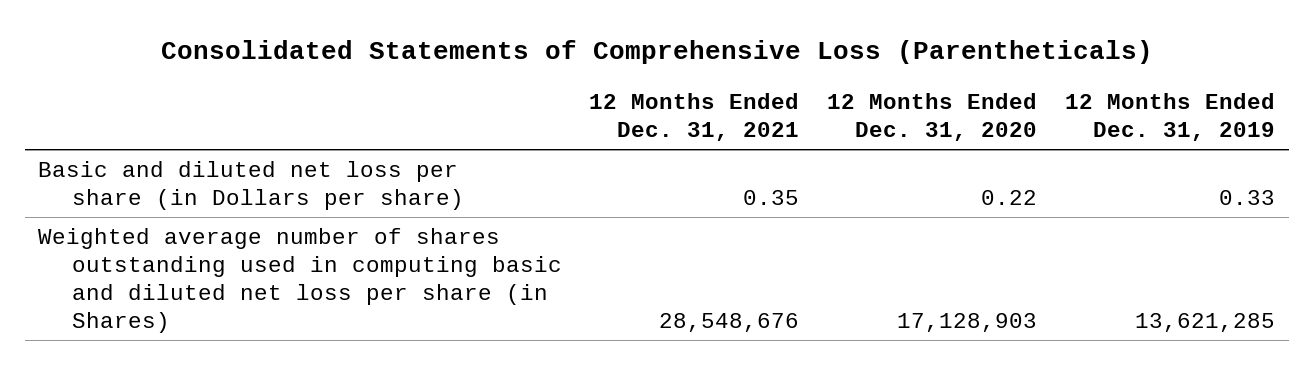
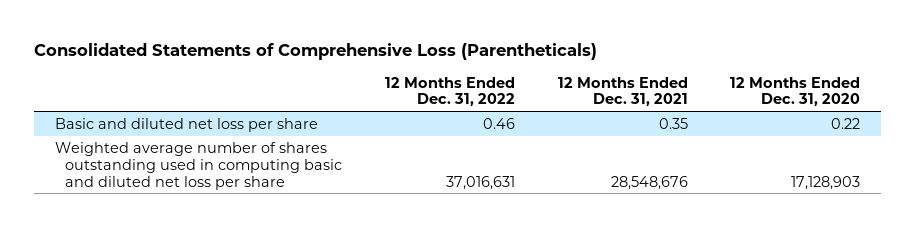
- | 12 Months Ended Dec. 31, 2021 | 12 Months Ended Dec. 31, 2020 | 12 Months Ended Dec. 31, 2019
+ | 12 Months Ended Dec. 31, 2022 | 12 Months Ended Dec. 31, 2021 | 12 Months Ended Dec. 31, 2020
- Basic and diluted net loss per share (in Dollars per share) | 0.35 | 0.22 | 0.33
- Weighted average number of shares outstanding used in computing basic and diluted net loss per share (in Shares) | 28,548,676 | 17,128,903 | 13,621,285
+ Basic and diluted net loss per share | 0.46 | 0.35 | 0.22
+ Weighted average number of shares outstanding used in computing basic and diluted net loss per share | 37,016,631 | 28,548,676 | 17,128,903

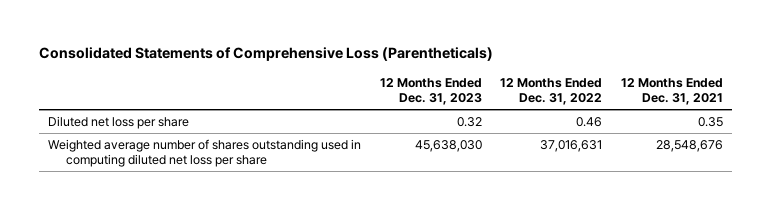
- | 12 Months Ended Dec. 31, 2022 | 12 Months Ended Dec. 31, 2021 | 12 Months Ended Dec. 31, 2020
+ | 12 Months Ended Dec. 31, 2023 | 12 Months Ended Dec. 31, 2022 | 12 Months Ended Dec. 31, 2021
- Basic and diluted net loss per share | 0.46 | 0.35 | 0.22
- Weighted average number of shares outstanding used in computing basic and diluted net loss per share | 37,016,631 | 28,548,676 | 17,128,903
+ Diluted net loss per share | 0.32 | 0.46 | 0.35
+ Weighted average number of shares outstanding used in computing diluted net loss per share | 45,638,030 | 37,016,631 | 28,548,676

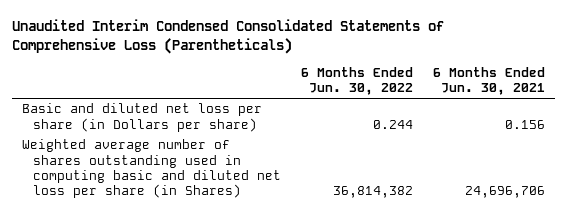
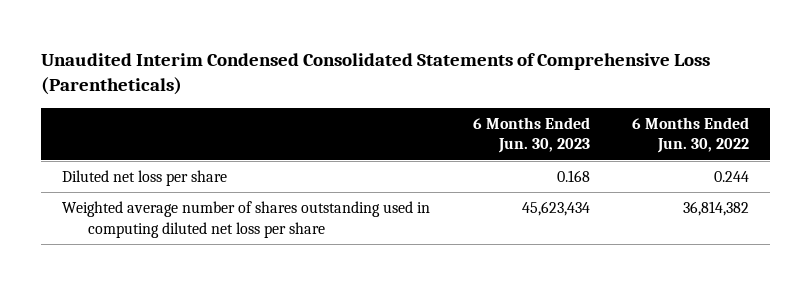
- | 6 Months Ended Jun. 30, 2022 | 6 Months Ended Jun. 30, 2021
+ | 6 Months Ended Jun. 30, 2023 | 6 Months Ended Jun. 30, 2022
- Basic and diluted net loss per share (in Dollars per share) | 0.244 | 0.156
- Weighted average number of shares outstanding used in computing basic and diluted net loss per share (in Shares) | 36,814,382 | 24,696,706
+ Diluted net loss per share | 0.168 | 0.244
+ Weighted average number of shares outstanding used in computing diluted net loss per share | 45,623,434 | 36,814,382

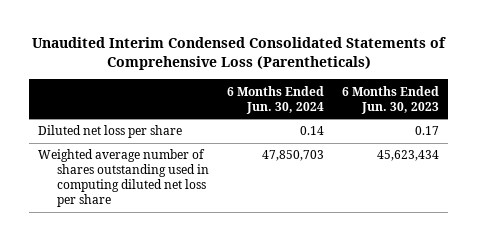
- | 6 Months Ended Jun. 30, 2023 | 6 Months Ended Jun. 30, 2022
+ | 6 Months Ended Jun. 30, 2024 | 6 Months Ended Jun. 30, 2023
- Diluted net loss per share | 0.168 | 0.244
+ Diluted net loss per share | 0.14 | 0.17

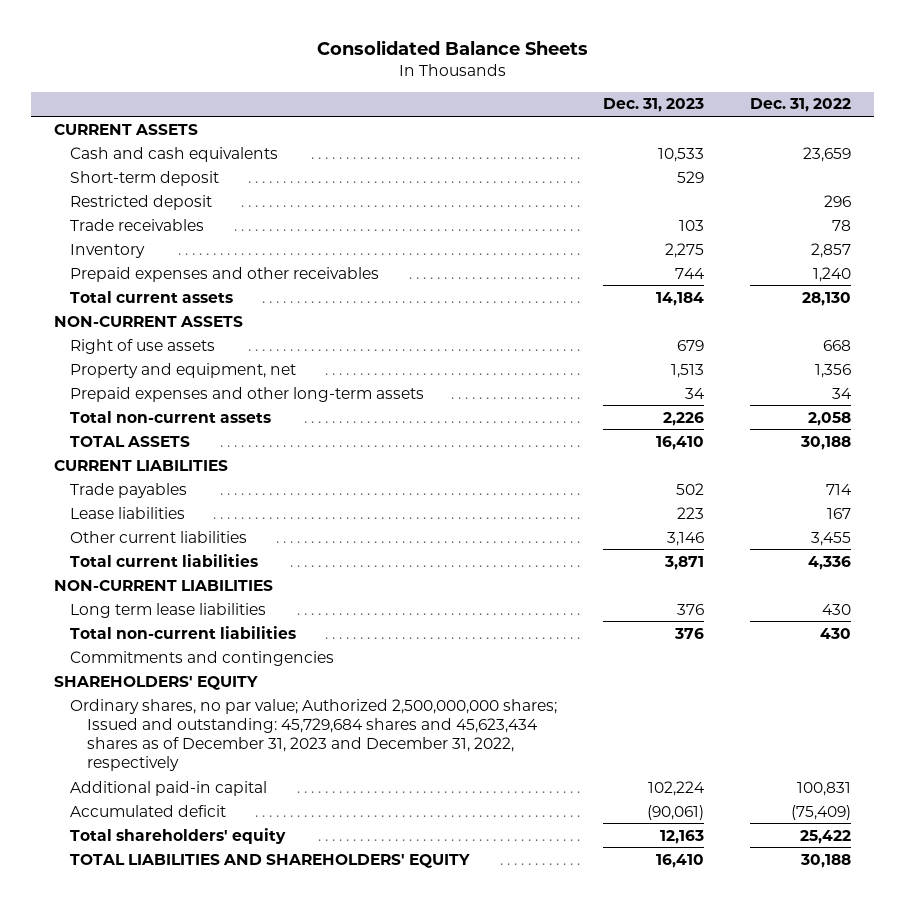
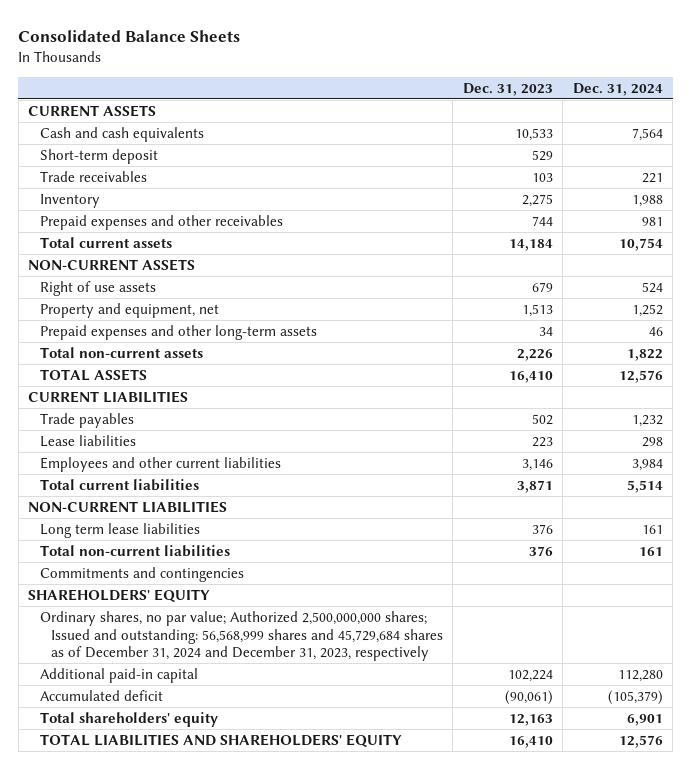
- | Dec. 31, 2023 | Dec. 31, 2022
+ | Dec. 31, 2023 | Dec. 31, 2024
- Restricted deposit | | 296
- Other current liabilities | 3,146 | 3,455
+ Employees and other current liabilities | 3,146 | 3,984
- Ordinary shares, no par value; Authorized 2,500,000,000 shares; Issued and outstanding: 45,729,684 shares and 45,623,434 shares as of December 31, 2023 and December 31, 2022, respectively
+ Ordinary shares, no par value; Authorized 2,500,000,000 shares; Issued and outstanding: 56,568,999 shares and 45,729,684 shares as of December 31, 2024 and December 31, 2023, respectively

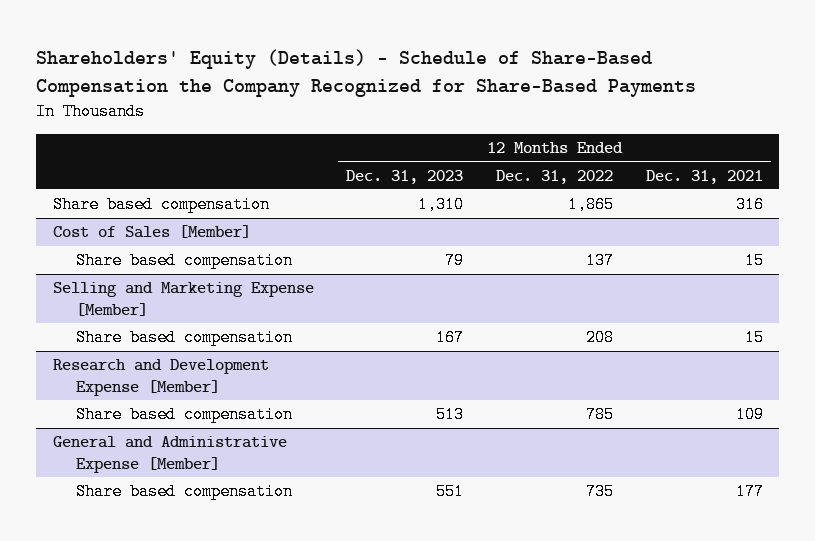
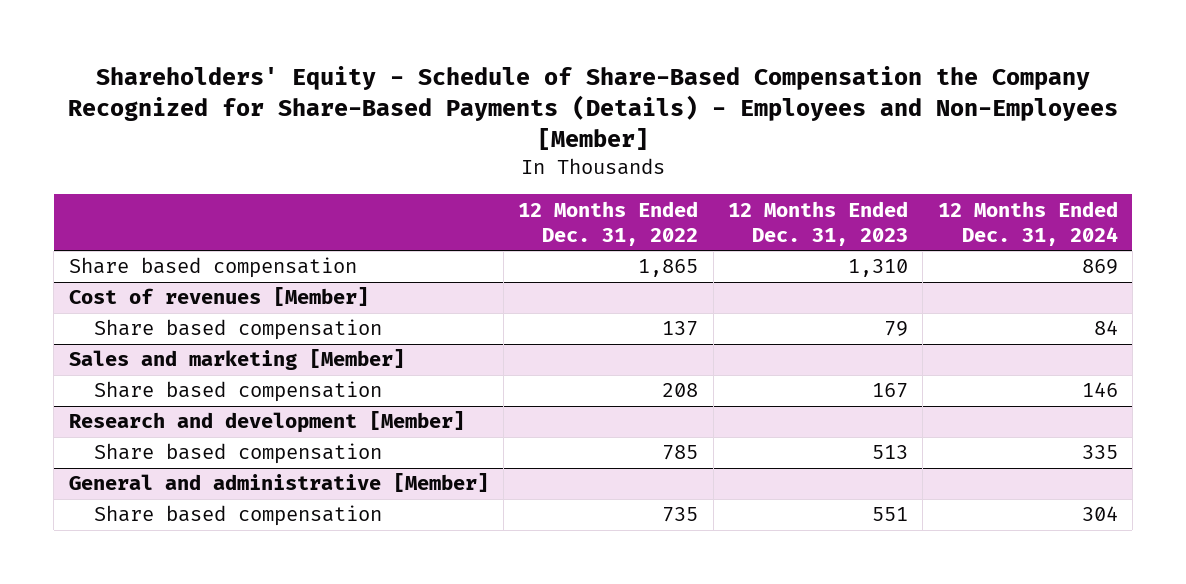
- Shareholders' Equity (Details) - Schedule of Share-Based Compensation the Company Recognized for Share-Based Payments
+ Shareholders' Equity - Schedule of Share-Based Compensation the Company Recognized for Share-Based Payments (Details) - Employees and Non-Employees [Member]
- | 12 Months Ended Dec. 31, 2023 | 12 Months Ended Dec. 31, 2022 | 12 Months Ended Dec. 31, 2021
+ | 12 Months Ended Dec. 31, 2022 | 12 Months Ended Dec. 31, 2023 | 12 Months Ended Dec. 31, 2024
- Cost of Sales [Member]
+ Cost of revenues [Member]
- Selling and Marketing Expense [Member]
+ Sales and marketing [Member]
- Research and Development Expense [Member]
+ Research and development [Member]
- General and Administrative Expense [Member]
+ General and administrative [Member]

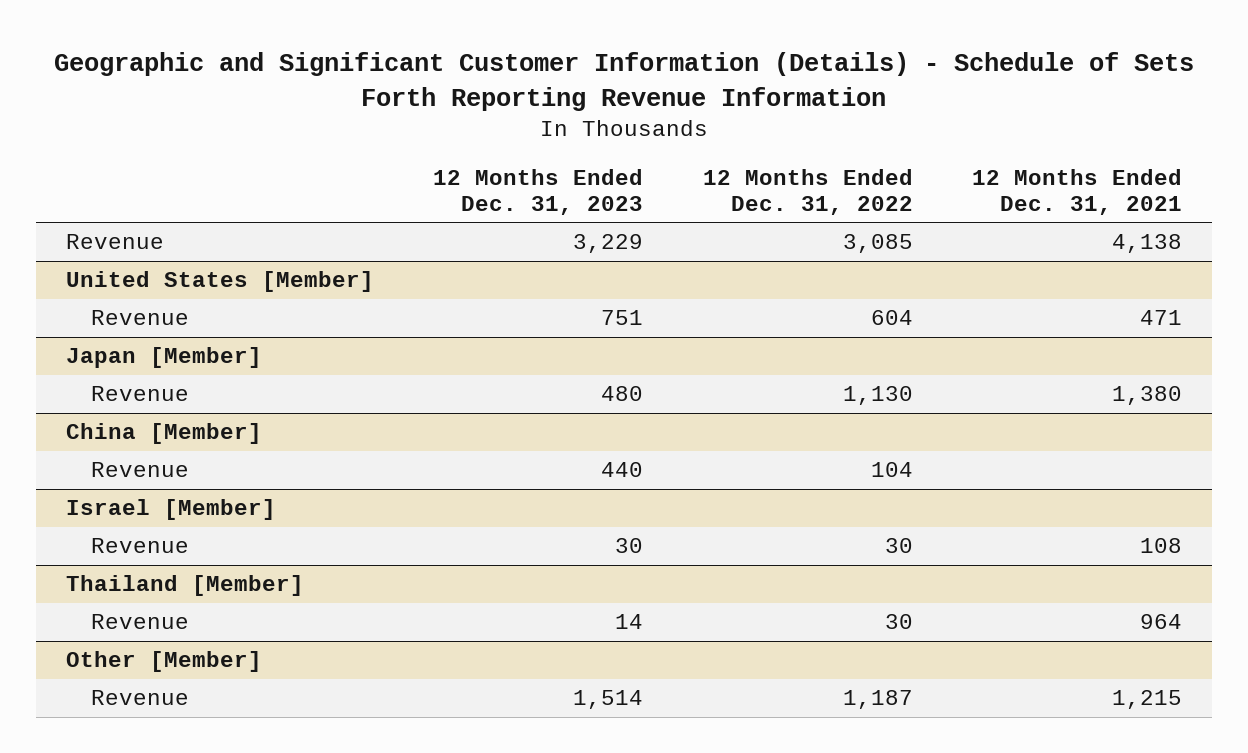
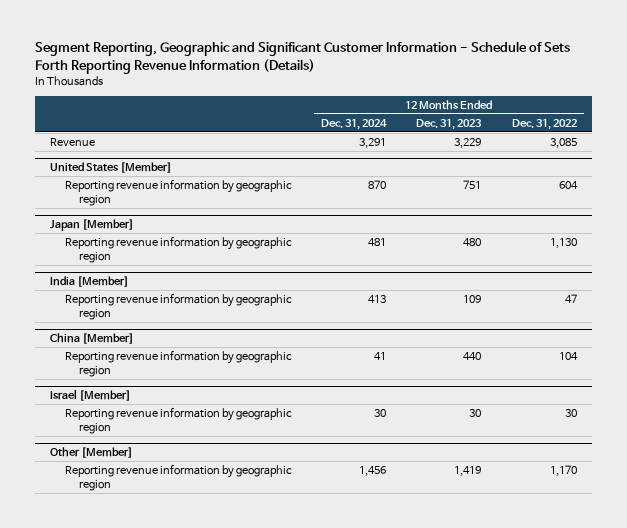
- Geographic and Significant Customer Information (Details) - Schedule of Sets Forth Reporting Revenue Information
+ Segment Reporting, Geographic and Significant Customer Information - Schedule of Sets Forth Reporting Revenue Information (Details)
- | 12 Months Ended Dec. 31, 2023 | 12 Months Ended Dec. 31, 2022 | 12 Months Ended Dec. 31, 2021
+ | 12 Months Ended Dec. 31, 2024 | 12 Months Ended Dec. 31, 2023 | 12 Months Ended Dec. 31, 2022
@ United States [Member]
- Revenue | 751 | 604 | 471
+ Reporting revenue information by geographic region | 870 | 751 | 604
@ Japan [Member]
- Revenue | 480 | 1,130 | 1,380
+ Reporting revenue information by geographic region | 481 | 480 | 1,130
+ India [Member]
+ Reporting revenue information by geographic region | 413 | 109 | 47
@ China [Member]
- Revenue | 440 | 104 |
+ Reporting revenue information by geographic region | 41 | 440 | 104
@ Israel [Member]
- Revenue | 30 | 30 | 108
- Thailand [Member]
- Revenue | 14 | 30 | 964
@ Israel [Member]
+ Reporting revenue information by geographic region | 30 | 30 | 30
@ Other [Member]
- Revenue | 1,514 | 1,187 | 1,215
+ Reporting revenue information by geographic region | 1,456 | 1,419 | 1,170

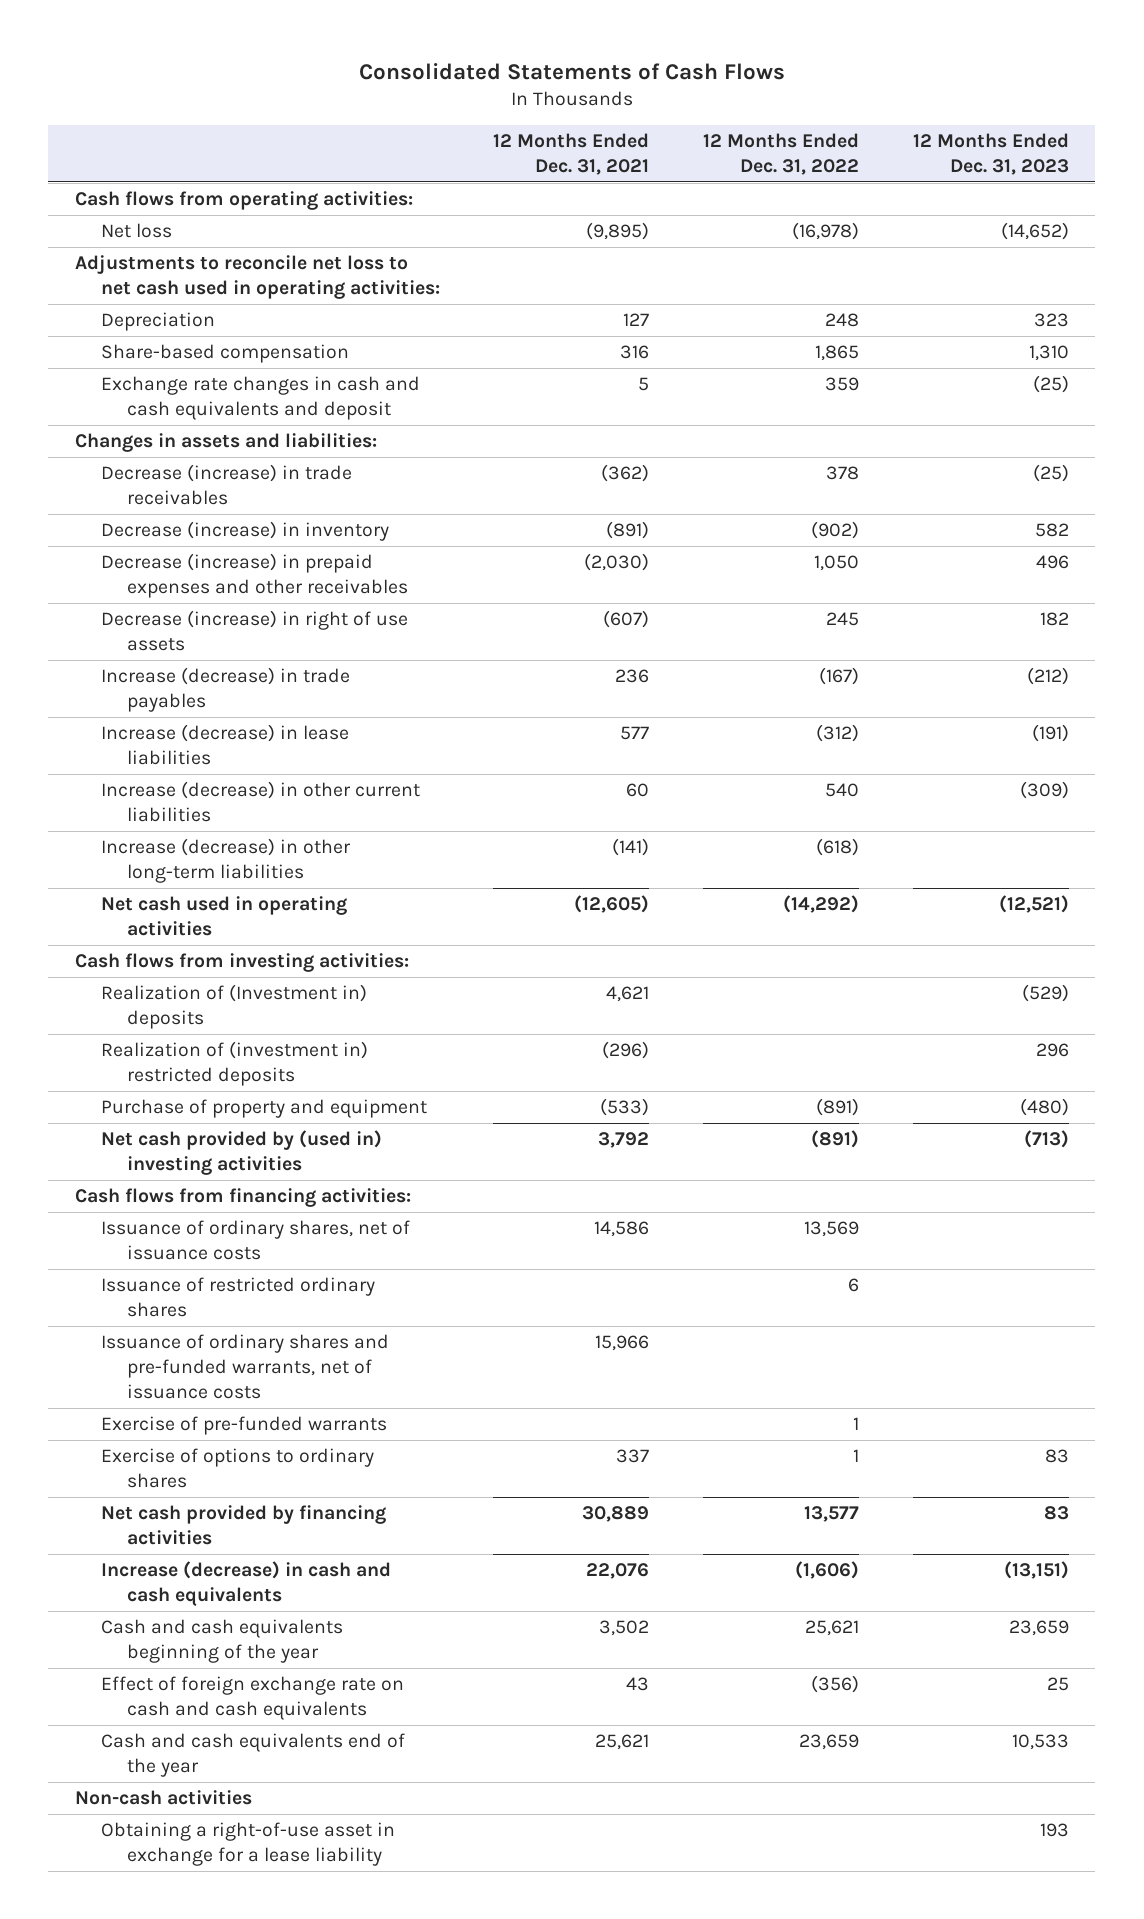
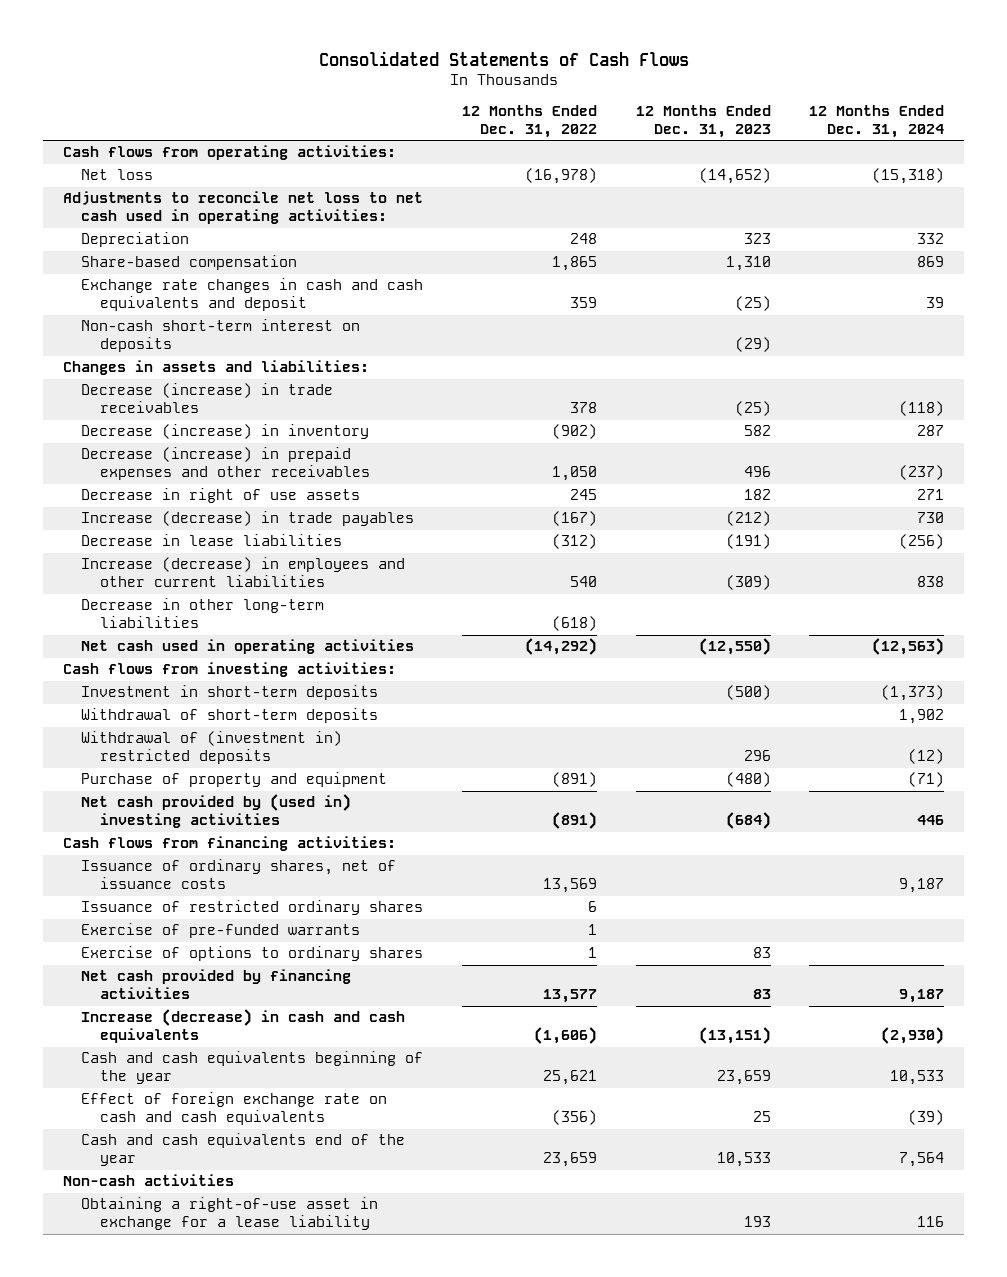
- | 12 Months Ended Dec. 31, 2021 | 12 Months Ended Dec. 31, 2022 | 12 Months Ended Dec. 31, 2023
+ | 12 Months Ended Dec. 31, 2022 | 12 Months Ended Dec. 31, 2023 | 12 Months Ended Dec. 31, 2024
+ Non-cash short-term interest on deposits | | (29) |
- Decrease (increase) in right of use assets | (607) | 245 | 182
+ Decrease in right of use assets | 245 | 182 | 271
- Increase (decrease) in lease liabilities | 577 | (312) | (191)
- Increase (decrease) in other current liabilities | 60 | 540 | (309)
- Increase (decrease) in other long-term liabilities | (141) | (618) |
- Net cash used in operating activities | (12,605) | (14,292) | (12,521)
+ Decrease in lease liabilities | (312) | (191) | (256)
+ Increase (decrease) in employees and other current liabilities | 540 | (309) | 838
+ Decrease in other long-term liabilities | (618) | |
+ Net cash used in operating activities | (14,292) | (12,550) | (12,563)
- Realization of (Investment in) deposits | 4,621 | | (529)
- Realization of (investment in) restricted deposits | (296) | | 296
+ Investment in short-term deposits | | (500) | (1,373)
+ Withdrawal of short-term deposits | | | 1,902
+ Withdrawal of (investment in) restricted deposits | | 296 | (12)
- Net cash provided by (used in) investing activities | 3,792 | (891) | (713)
+ Net cash provided by (used in) investing activities | (891) | (684) | 446
- Issuance of ordinary shares and pre-funded warrants, net of issuance costs | 15,966 | |

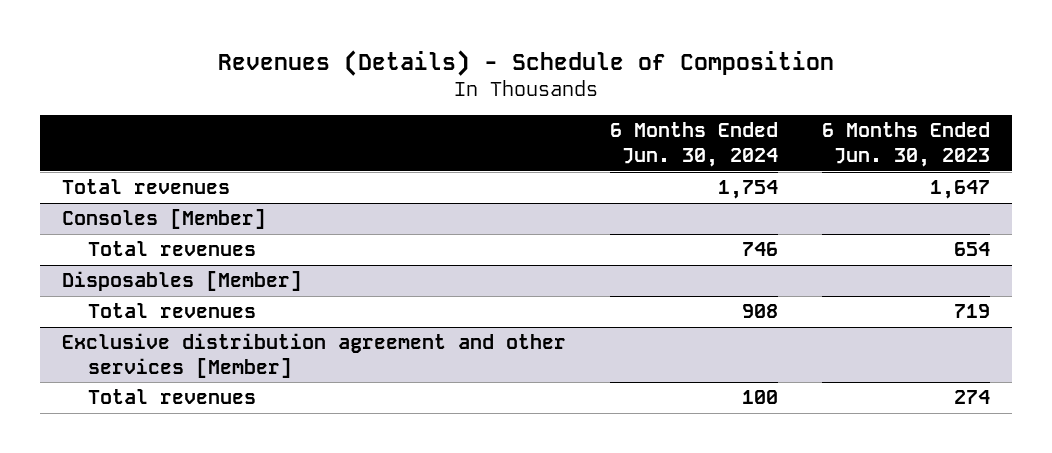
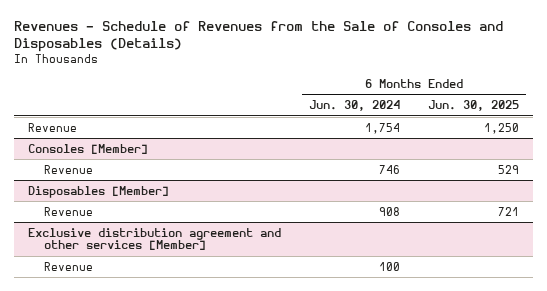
- Revenues (Details) - Schedule of Composition
+ Revenues - Schedule of Revenues from the Sale of Consoles and Disposables (Details)
- | 6 Months Ended Jun. 30, 2024 | 6 Months Ended Jun. 30, 2023
+ | 6 Months Ended Jun. 30, 2024 | 6 Months Ended Jun. 30, 2025
- Total revenues | 1,754 | 1,647
+ Revenue | 1,754 | 1,250
@ Consoles [Member]
- Total revenues | 746 | 654
+ Revenue | 746 | 529
@ Disposables [Member]
- Total revenues | 908 | 719
+ Revenue | 908 | 721
@ Exclusive distribution agreement and other services [Member]
- Total revenues | 100 | 274
+ Revenue | 100 |

